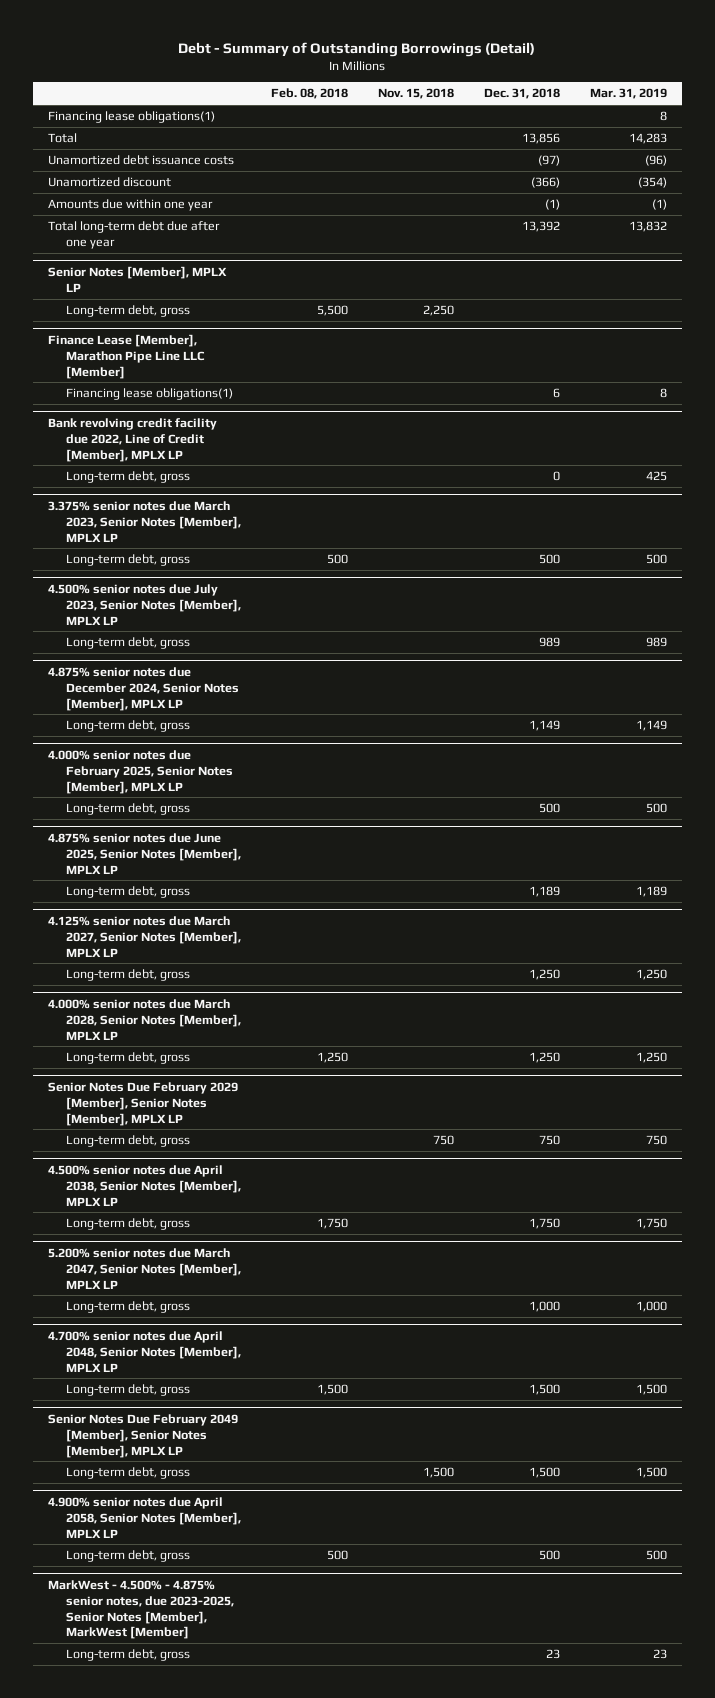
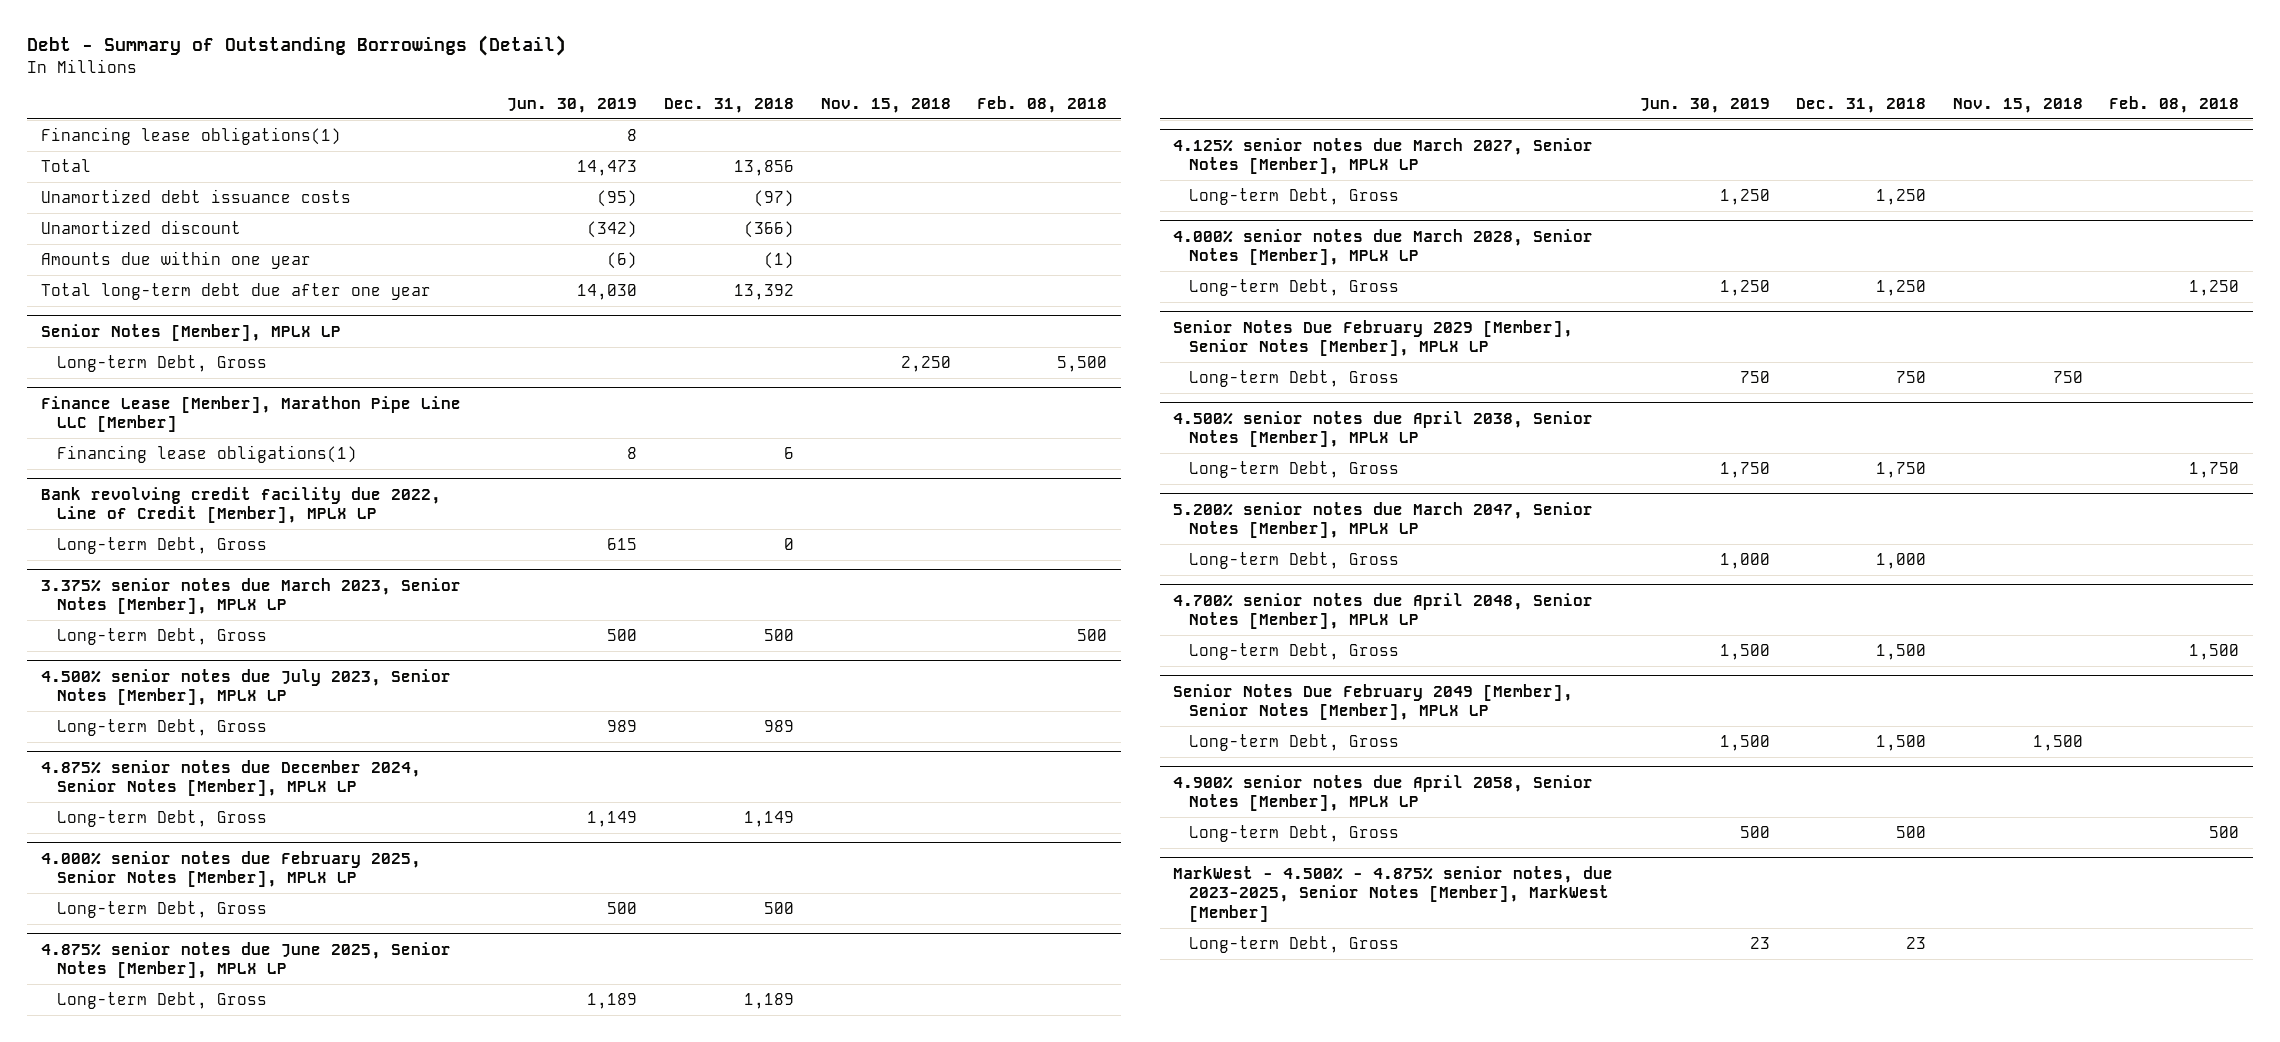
- | Feb. 08, 2018 | Nov. 15, 2018 | Dec. 31, 2018 | Mar. 31, 2019
+ | Jun. 30, 2019 | Dec. 31, 2018 | Nov. 15, 2018 | Feb. 08, 2018
@ Senior Notes [Member], MPLX LP
- Long-term debt, gross | 5,500 | 2,250 | |
+ Long-term Debt, Gross | | | 2,250 | 5,500
@ Bank revolving credit facility due 2022, Line of Credit [Member], MPLX LP
- Long-term debt, gross | | | 0 | 425
+ Long-term Debt, Gross | 615 | 0 | |
@ 3.375% senior notes due March 2023, Senior Notes [Member], MPLX LP
- Long-term debt, gross | 500 | | 500 | 500
+ Long-term Debt, Gross | 500 | 500 | | 500
@ 4.500% senior notes due July 2023, Senior Notes [Member], MPLX LP
- Long-term debt, gross | | | 989 | 989
+ Long-term Debt, Gross | 989 | 989 | |
@ 4.875% senior notes due December 2024, Senior Notes [Member], MPLX LP
- Long-term debt, gross | | | 1,149 | 1,149
+ Long-term Debt, Gross | 1,149 | 1,149 | |
@ 4.000% senior notes due February 2025, Senior Notes [Member], MPLX LP
- Long-term debt, gross | | | 500 | 500
+ Long-term Debt, Gross | 500 | 500 | |
@ 4.875% senior notes due June 2025, Senior Notes [Member], MPLX LP
- Long-term debt, gross | | | 1,189 | 1,189
+ Long-term Debt, Gross | 1,189 | 1,189 | |
@ 4.125% senior notes due March 2027, Senior Notes [Member], MPLX LP
- Long-term debt, gross | | | 1,250 | 1,250
+ Long-term Debt, Gross | 1,250 | 1,250 | |
@ 4.000% senior notes due March 2028, Senior Notes [Member], MPLX LP
- Long-term debt, gross | 1,250 | | 1,250 | 1,250
+ Long-term Debt, Gross | 1,250 | 1,250 | | 1,250
@ Senior Notes Due February 2029 [Member], Senior Notes [Member], MPLX LP
- Long-term debt, gross | | 750 | 750 | 750
+ Long-term Debt, Gross | 750 | 750 | 750 |
@ 4.500% senior notes due April 2038, Senior Notes [Member], MPLX LP
- Long-term debt, gross | 1,750 | | 1,750 | 1,750
+ Long-term Debt, Gross | 1,750 | 1,750 | | 1,750
@ 5.200% senior notes due March 2047, Senior Notes [Member], MPLX LP
- Long-term debt, gross | | | 1,000 | 1,000
+ Long-term Debt, Gross | 1,000 | 1,000 | |
@ 4.700% senior notes due April 2048, Senior Notes [Member], MPLX LP
- Long-term debt, gross | 1,500 | | 1,500 | 1,500
+ Long-term Debt, Gross | 1,500 | 1,500 | | 1,500
@ Senior Notes Due February 2049 [Member], Senior Notes [Member], MPLX LP
- Long-term debt, gross | | 1,500 | 1,500 | 1,500
+ Long-term Debt, Gross | 1,500 | 1,500 | 1,500 |
@ 4.900% senior notes due April 2058, Senior Notes [Member], MPLX LP
- Long-term debt, gross | 500 | | 500 | 500
+ Long-term Debt, Gross | 500 | 500 | | 500
@ MarkWest - 4.500% - 4.875% senior notes, due 2023-2025, Senior Notes [Member], MarkWest [Member]
- Long-term debt, gross | | | 23 | 23
+ Long-term Debt, Gross | 23 | 23 | |

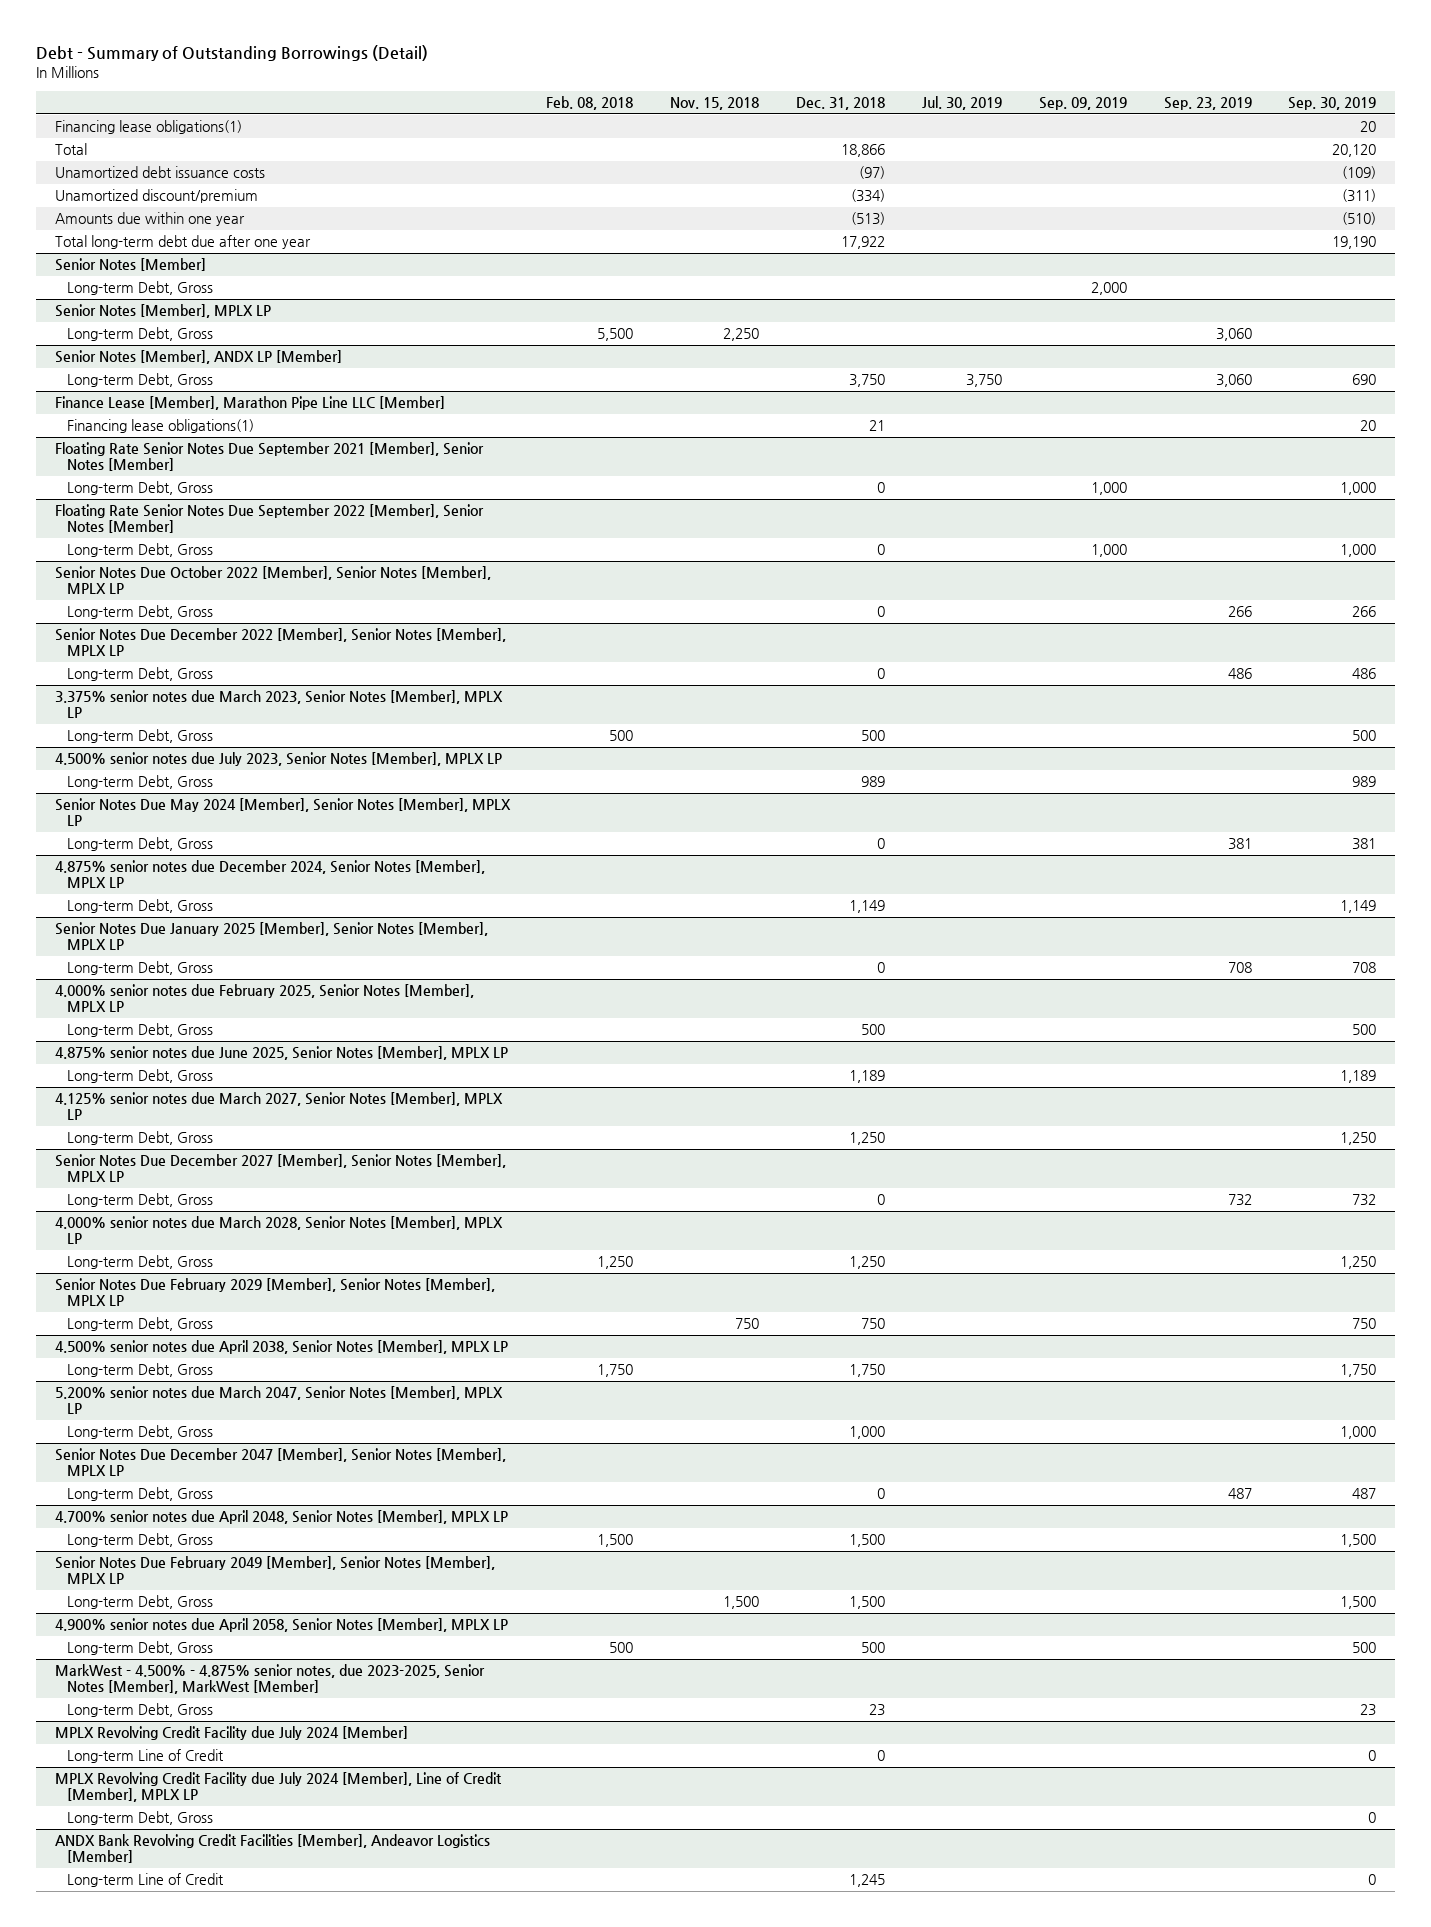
- | Jun. 30, 2019 | Dec. 31, 2018 | Nov. 15, 2018 | Feb. 08, 2018
+ | Feb. 08, 2018 | Nov. 15, 2018 | Dec. 31, 2018 | Jul. 30, 2019 | Sep. 09, 2019 | Sep. 23, 2019 | Sep. 30, 2019
- Total | 14,473 | 13,856 | |
+ Total | | | 18,866 | | | | 20,120
- Unamortized discount | (342) | (366) | |
- Amounts due within one year | (6) | (1) | |
- Total long-term debt due after one year | 14,030 | 13,392 | |
+ Unamortized discount/premium | | | (334) | | | | (311)
+ Amounts due within one year | | | (513) | | | | (510)
+ Total long-term debt due after one year | | | 17,922 | | | | 19,190
+ Senior Notes [Member]
+ Long-term Debt, Gross | | | | | 2,000 | |
+ Senior Notes [Member], ANDX LP [Member]
+ Long-term Debt, Gross | | | 3,750 | 3,750 | | 3,060 | 690
@ Finance Lease [Member], Marathon Pipe Line LLC [Member]
- Financing lease obligations(1) | 8 | 6 | |
- Bank revolving credit facility due 2022, Line of Credit [Member], MPLX LP
@ Finance Lease [Member], Marathon Pipe Line LLC [Member]
+ Financing lease obligations(1) | | | 21 | | | | 20
+ Floating Rate Senior Notes Due September 2021 [Member], Senior Notes [Member]
+ Floating Rate Senior Notes Due September 2022 [Member], Senior Notes [Member]
+ Long-term Debt, Gross | | | 0 | | 1,000 | | 1,000
+ Senior Notes Due October 2022 [Member], Senior Notes [Member], MPLX LP
+ Long-term Debt, Gross | | | 0 | | | 266 | 266
+ Senior Notes Due December 2022 [Member], Senior Notes [Member], MPLX LP
+ Long-term Debt, Gross | | | 0 | | | 486 | 486
+ Senior Notes Due May 2024 [Member], Senior Notes [Member], MPLX LP
+ Long-term Debt, Gross | | | 0 | | | 381 | 381
+ Senior Notes Due January 2025 [Member], Senior Notes [Member], MPLX LP
+ Long-term Debt, Gross | | | 0 | | | 708 | 708
+ Senior Notes Due December 2027 [Member], Senior Notes [Member], MPLX LP
+ Long-term Debt, Gross | | | 0 | | | 732 | 732
+ Senior Notes Due December 2047 [Member], Senior Notes [Member], MPLX LP
+ Long-term Debt, Gross | | | 0 | | | 487 | 487
+ MPLX Revolving Credit Facility due July 2024 [Member]
+ Long-term Line of Credit | | | 0 | | | | 0
+ MPLX Revolving Credit Facility due July 2024 [Member], Line of Credit [Member], MPLX LP
+ Long-term Debt, Gross | | | | | | | 0
+ ANDX Bank Revolving Credit Facilities [Member], Andeavor Logistics [Member]
+ Long-term Line of Credit | | | 1,245 | | | | 0

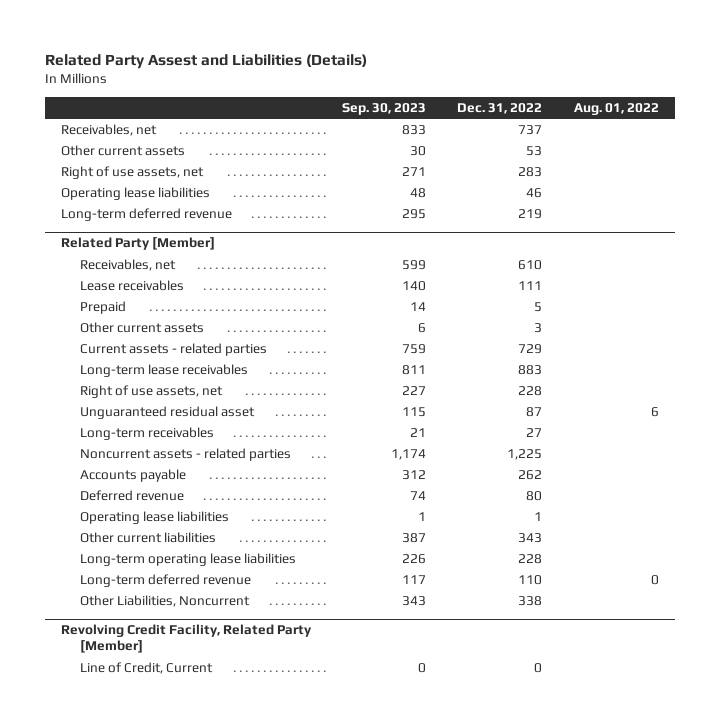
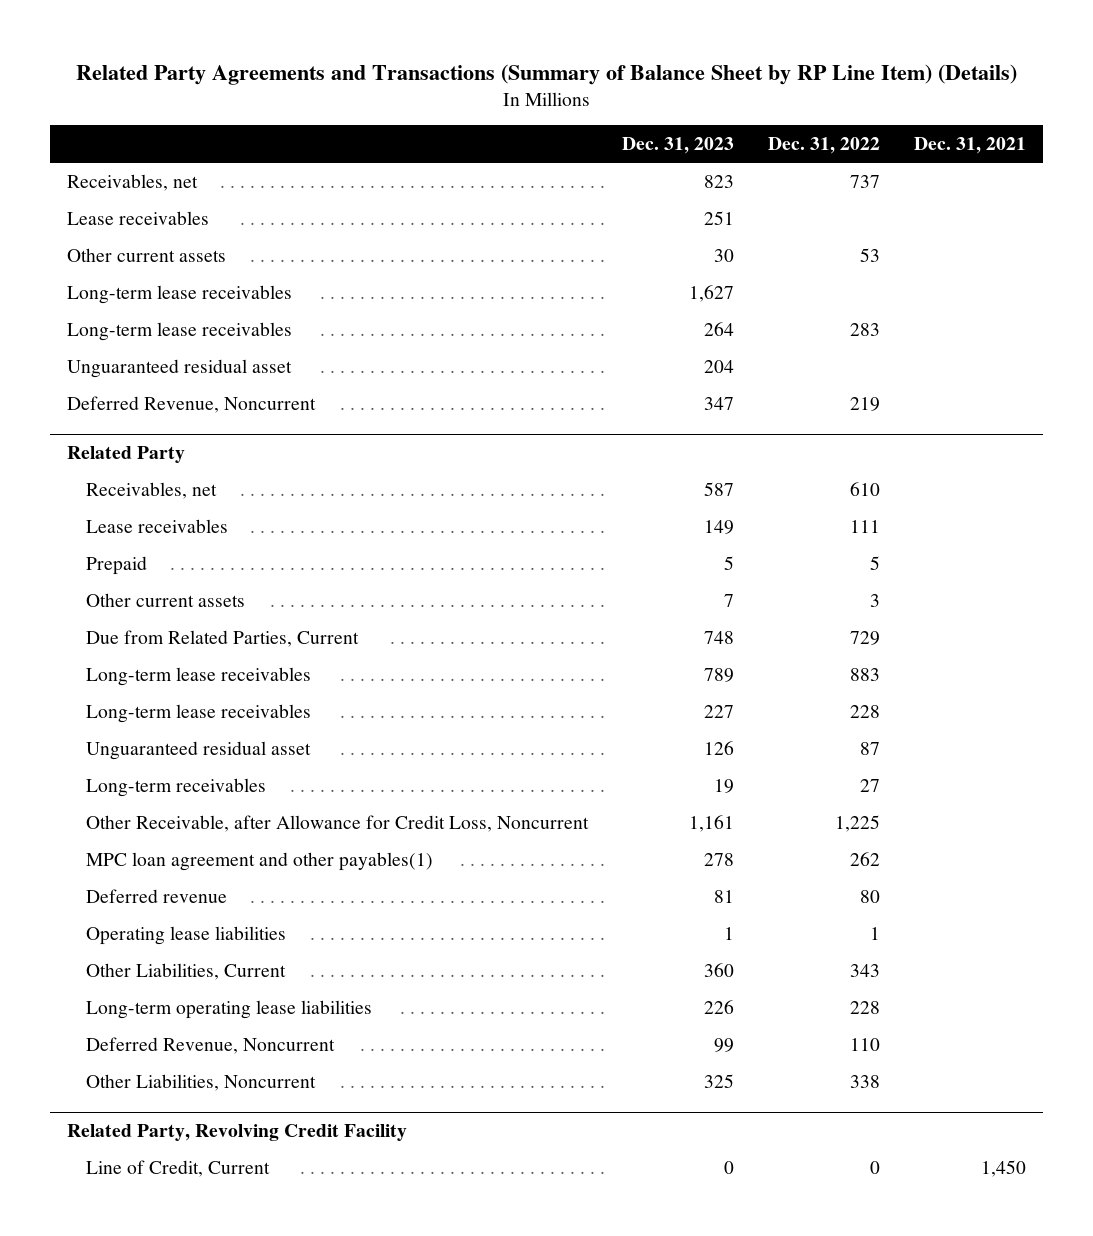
- Related Party Assest and Liabilities (Details)
+ Related Party Agreements and Transactions (Summary of Balance Sheet by RP Line Item) (Details)
- | Sep. 30, 2023 | Dec. 31, 2022 | Aug. 01, 2022
+ | Dec. 31, 2023 | Dec. 31, 2022 | Dec. 31, 2021
+ Lease receivables | 251 | |
- Right of use assets, net | 271 | 283 |
- Operating lease liabilities | 48 | 46 |
- Long-term deferred revenue | 295 | 219 |
- Related Party [Member]
+ Long-term lease receivables | 1,627 | |
+ Long-term lease receivables | 264 | 283 |
+ Unguaranteed residual asset | 204 | |
+ Deferred Revenue, Noncurrent | 347 | 219 |
+ Related Party
- Current assets - related parties | 759 | 729 |
+ Due from Related Parties, Current | 748 | 729 |
- Right of use assets, net | 227 | 228 |
+ Long-term lease receivables | 227 | 228 |
- Noncurrent assets - related parties | 1,174 | 1,225 |
- Accounts payable | 312 | 262 |
+ Other Receivable, after Allowance for Credit Loss, Noncurrent | 1,161 | 1,225 |
+ MPC loan agreement and other payables(1) | 278 | 262 |
- Other current liabilities | 387 | 343 |
+ Other Liabilities, Current | 360 | 343 |
- Long-term deferred revenue | 117 | 110 | 0
+ Deferred Revenue, Noncurrent | 99 | 110 |
- Revolving Credit Facility, Related Party [Member]
+ Related Party, Revolving Credit Facility

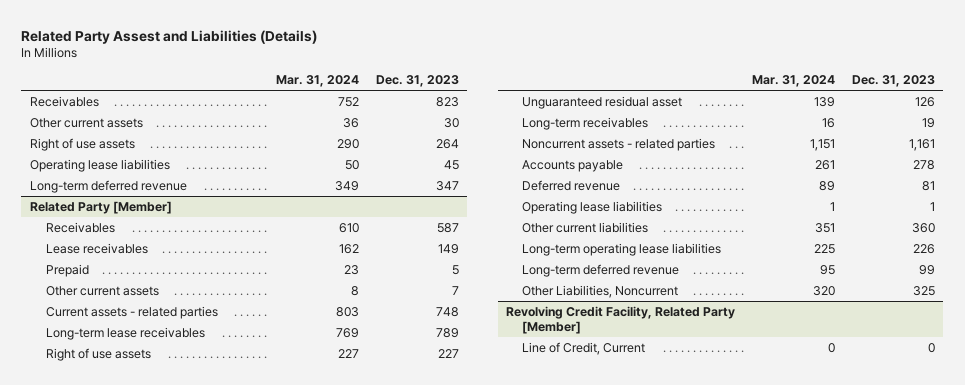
- Related Party Agreements and Transactions (Summary of Balance Sheet by RP Line Item) (Details)
+ Related Party Assest and Liabilities (Details)
- | Dec. 31, 2023 | Dec. 31, 2022 | Dec. 31, 2021
+ | Mar. 31, 2024 | Dec. 31, 2023
- Receivables, net | 823 | 737 |
- Lease receivables | 251 | |
+ Receivables | 752 | 823
- Long-term lease receivables | 1,627 | |
- Long-term lease receivables | 264 | 283 |
- Unguaranteed residual asset | 204 | |
- Deferred Revenue, Noncurrent | 347 | 219 |
- Related Party
- Receivables, net | 587 | 610 |
+ Right of use assets | 290 | 264
+ Operating lease liabilities | 50 | 45
+ Long-term deferred revenue | 349 | 347
+ Related Party [Member]
+ Receivables | 610 | 587
- Due from Related Parties, Current | 748 | 729 |
+ Current assets - related parties | 803 | 748
- Long-term lease receivables | 227 | 228 |
+ Right of use assets | 227 | 227
- Other Receivable, after Allowance for Credit Loss, Noncurrent | 1,161 | 1,225 |
- MPC loan agreement and other payables(1) | 278 | 262 |
+ Noncurrent assets - related parties | 1,151 | 1,161
+ Accounts payable | 261 | 278
- Other Liabilities, Current | 360 | 343 |
+ Other current liabilities | 351 | 360
- Deferred Revenue, Noncurrent | 99 | 110 |
+ Long-term deferred revenue | 95 | 99
- Related Party, Revolving Credit Facility
+ Revolving Credit Facility, Related Party [Member]

